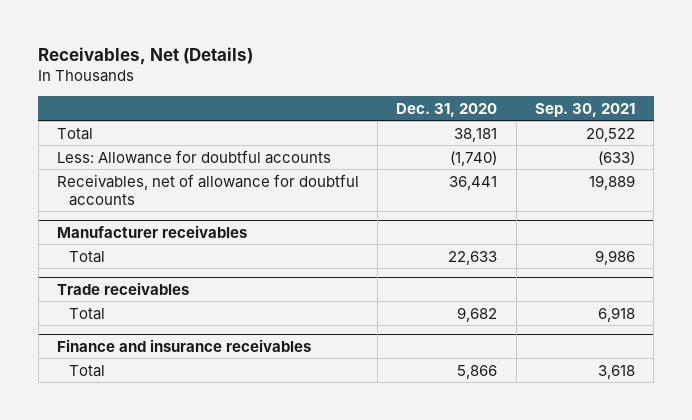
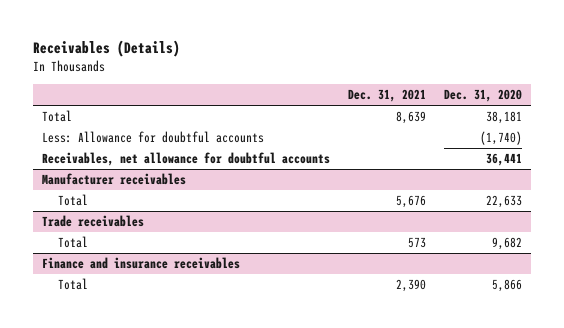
- Receivables, Net (Details)
+ Receivables (Details)
- | Dec. 31, 2020 | Sep. 30, 2021
+ | Dec. 31, 2021 | Dec. 31, 2020
- Receivables, net of allowance for doubtful accounts | 36,441 | 19,889
+ Receivables, net allowance for doubtful accounts | | 36,441

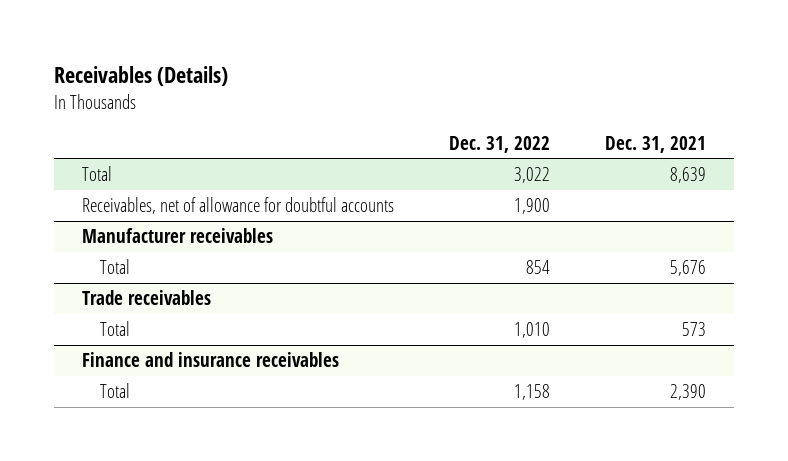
- | Dec. 31, 2021 | Dec. 31, 2020
+ | Dec. 31, 2022 | Dec. 31, 2021
- Less: Allowance for doubtful accounts | | (1,740)
- Receivables, net allowance for doubtful accounts | | 36,441
+ Receivables, net of allowance for doubtful accounts | 1,900 |

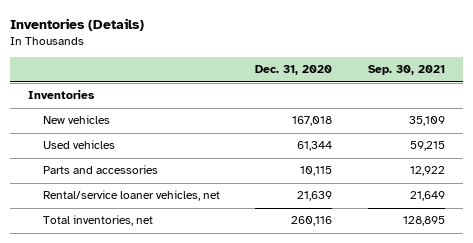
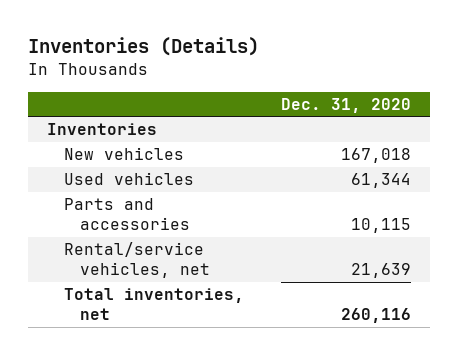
- | Dec. 31, 2020 | Sep. 30, 2021
+ | Dec. 31, 2020
- Rental/service loaner vehicles, net | 21,639 | 21,649
+ Rental/service vehicles, net | 21,639

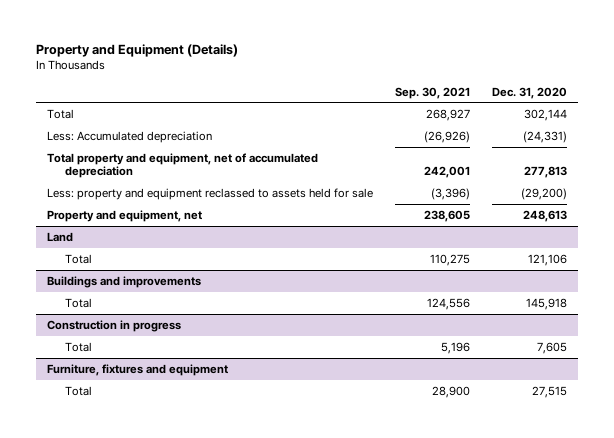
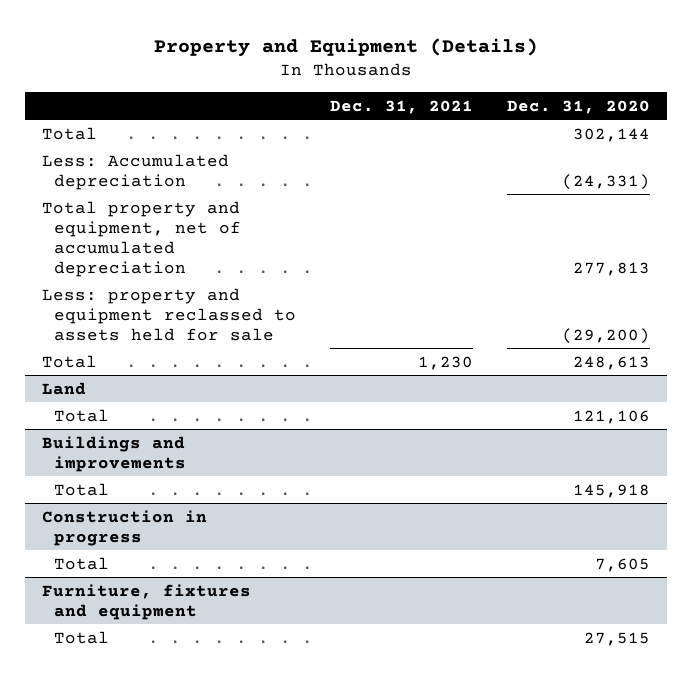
- | Sep. 30, 2021 | Dec. 31, 2020
+ | Dec. 31, 2021 | Dec. 31, 2020
- Property and equipment, net | 238,605 | 248,613
+ Total | 1,230 | 248,613

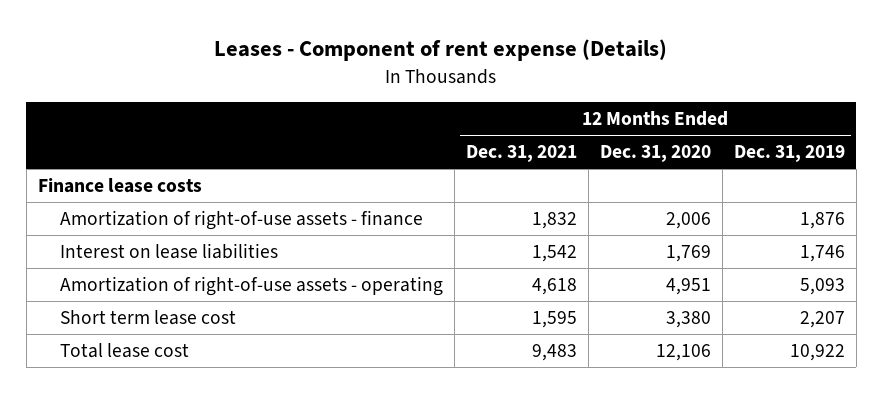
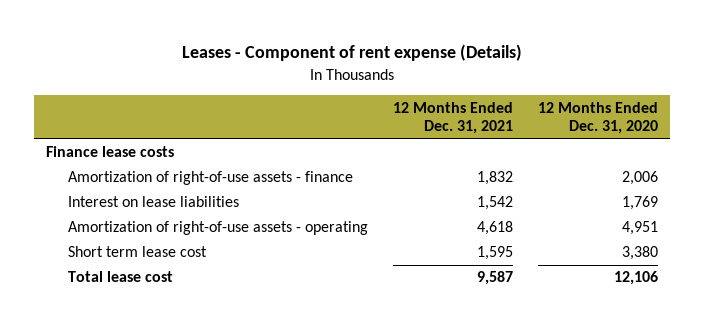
- | 12 Months Ended Dec. 31, 2021 | 12 Months Ended Dec. 31, 2020 | 12 Months Ended Dec. 31, 2019
+ | 12 Months Ended Dec. 31, 2021 | 12 Months Ended Dec. 31, 2020
- Total lease cost | 9,483 | 12,106 | 10,922
+ Total lease cost | 9,587 | 12,106

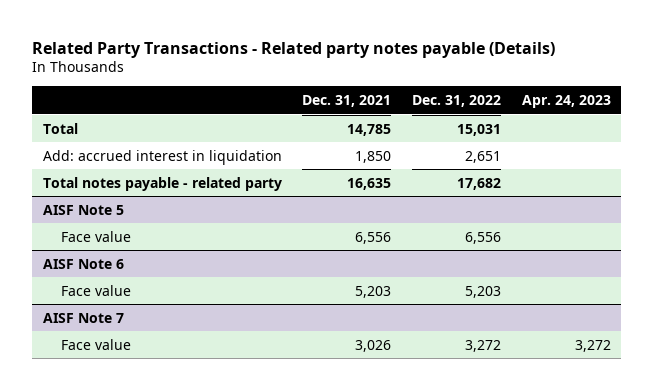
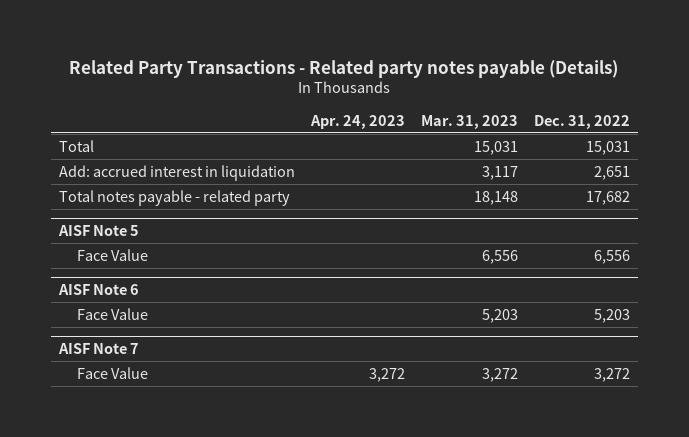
- | Dec. 31, 2021 | Dec. 31, 2022 | Apr. 24, 2023
+ | Apr. 24, 2023 | Mar. 31, 2023 | Dec. 31, 2022
@ AISF Note 5
- Face value | 6,556 | 6,556 |
+ Face Value | | 6,556 | 6,556
@ AISF Note 6
- Face value | 5,203 | 5,203 |
+ Face Value | | 5,203 | 5,203
@ AISF Note 7
- Face value | 3,026 | 3,272 | 3,272
+ Face Value | 3,272 | 3,272 | 3,272

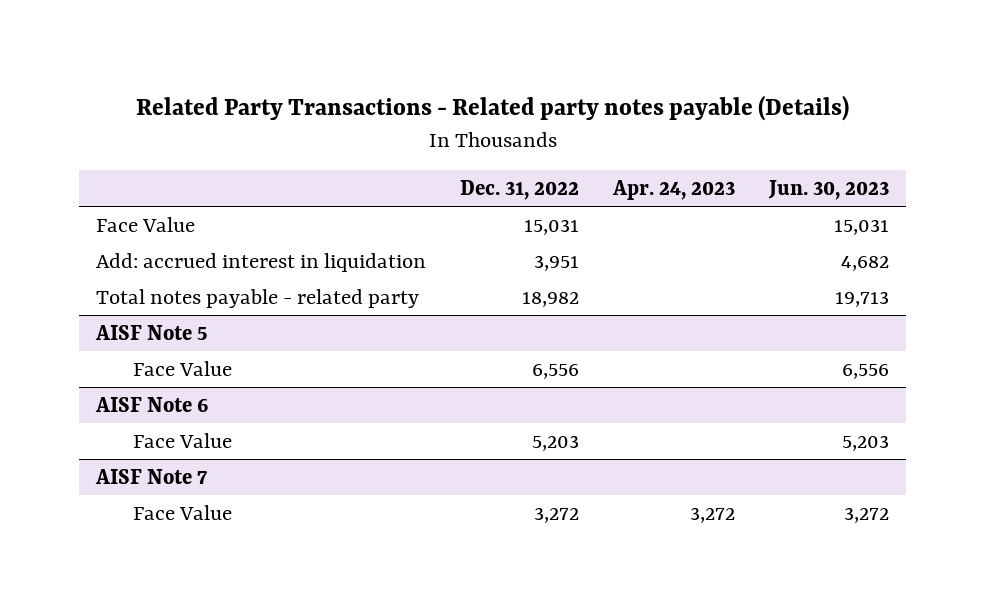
- | Apr. 24, 2023 | Mar. 31, 2023 | Dec. 31, 2022
+ | Dec. 31, 2022 | Apr. 24, 2023 | Jun. 30, 2023
- Total | | 15,031 | 15,031
- Add: accrued interest in liquidation | | 3,117 | 2,651
- Total notes payable - related party | | 18,148 | 17,682
+ Face Value | 15,031 | | 15,031
+ Add: accrued interest in liquidation | 3,951 | | 4,682
+ Total notes payable - related party | 18,982 | | 19,713

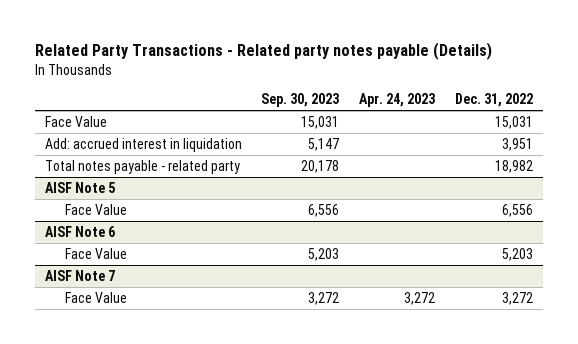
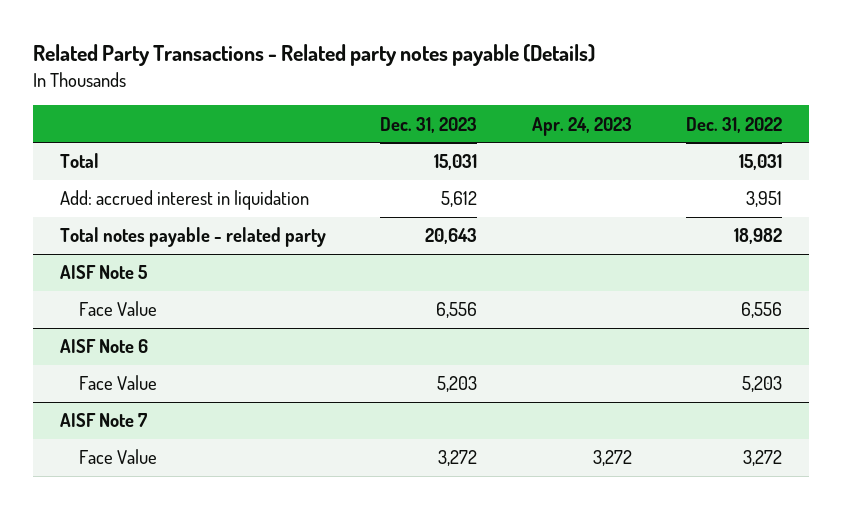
- | Sep. 30, 2023 | Apr. 24, 2023 | Dec. 31, 2022
+ | Dec. 31, 2023 | Apr. 24, 2023 | Dec. 31, 2022
- Face Value | 15,031 | | 15,031
+ Total | 15,031 | | 15,031

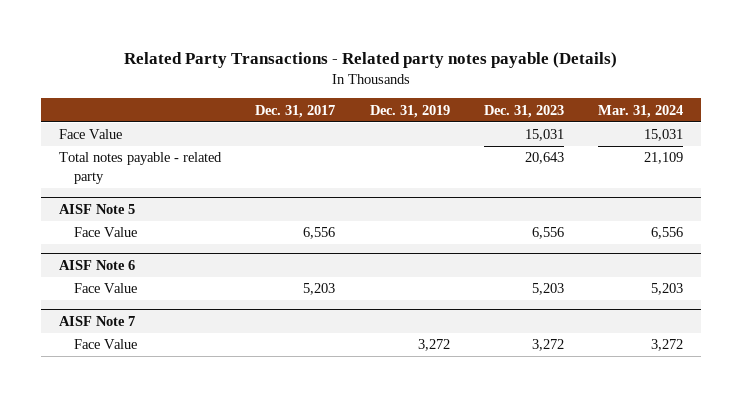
- | Dec. 31, 2023 | Apr. 24, 2023 | Dec. 31, 2022
+ | Dec. 31, 2017 | Dec. 31, 2019 | Dec. 31, 2023 | Mar. 31, 2024
- Total | 15,031 | | 15,031
- Add: accrued interest in liquidation | 5,612 | | 3,951
+ Face Value | | | 15,031 | 15,031

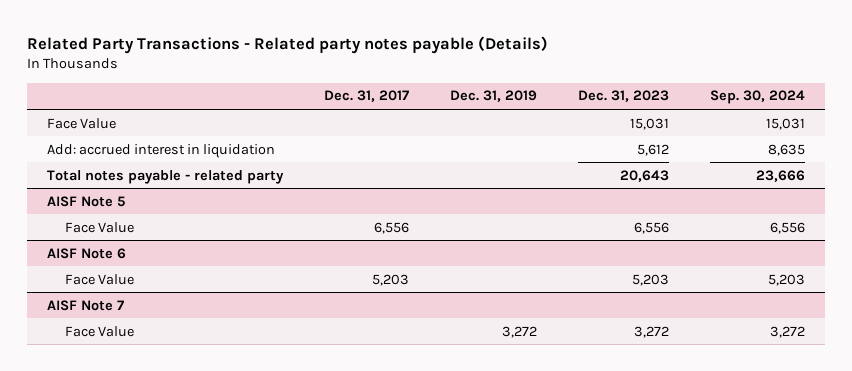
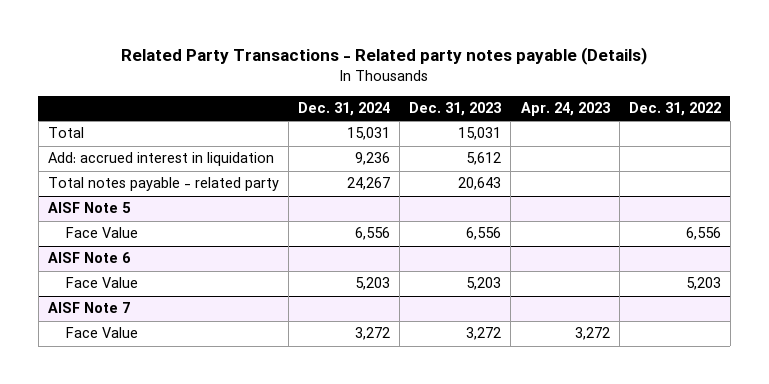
- | Dec. 31, 2017 | Dec. 31, 2019 | Dec. 31, 2023 | Sep. 30, 2024
+ | Dec. 31, 2024 | Dec. 31, 2023 | Apr. 24, 2023 | Dec. 31, 2022
- Face Value | | | 15,031 | 15,031
+ Total | 15,031 | 15,031 | |

